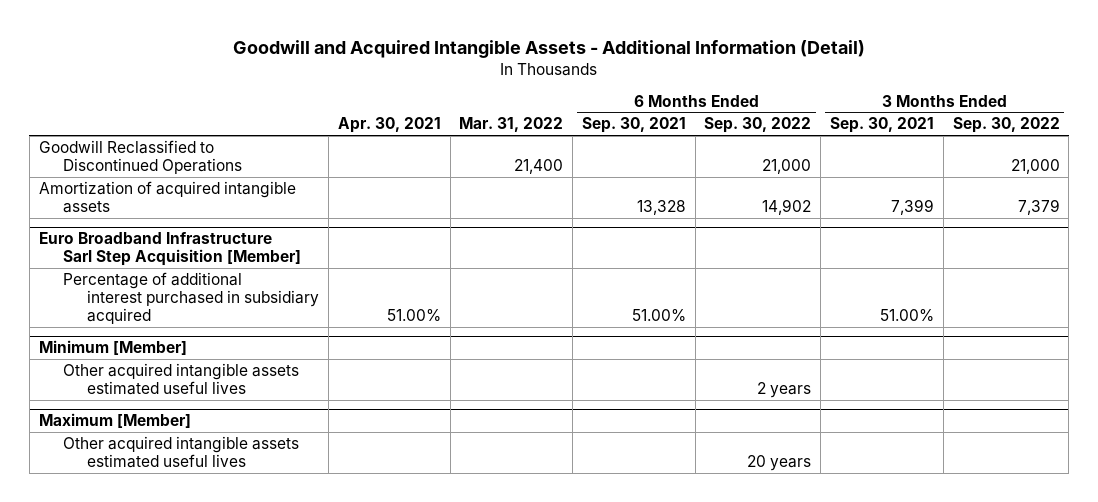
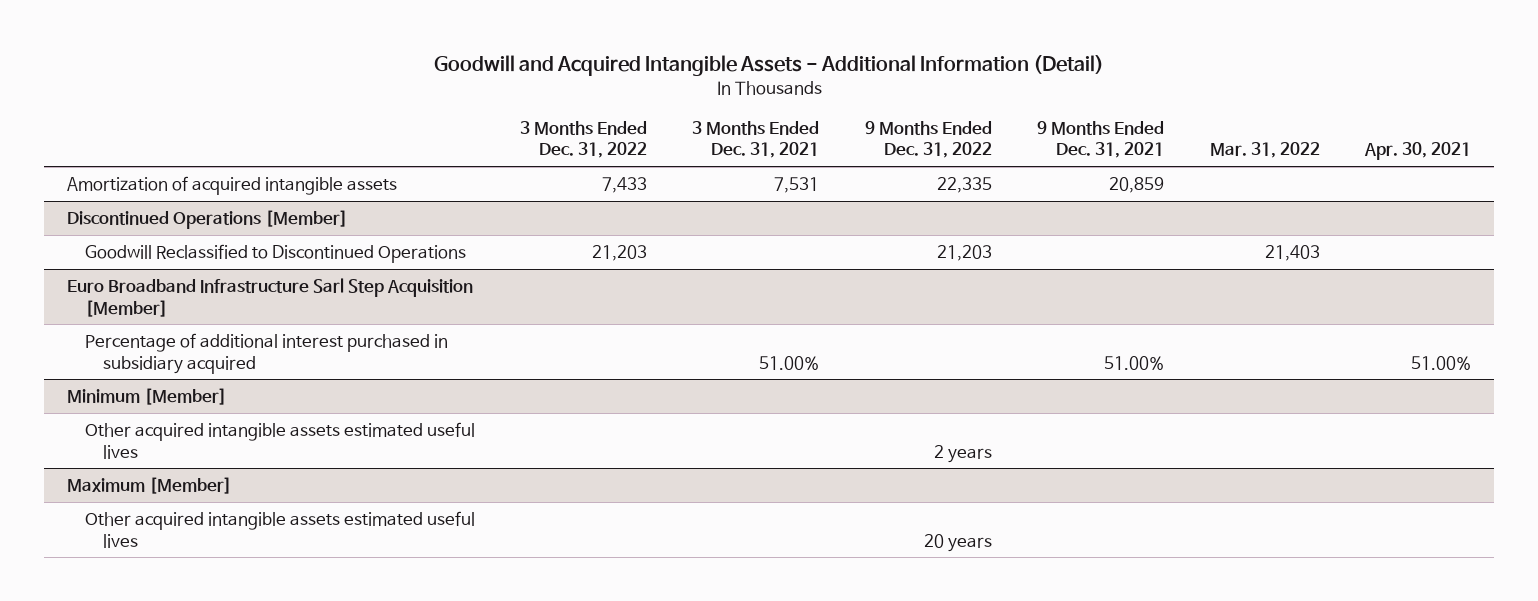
- | Apr. 30, 2021 | Mar. 31, 2022 | 6 Months Ended Sep. 30, 2021 | 6 Months Ended Sep. 30, 2022 | 3 Months Ended Sep. 30, 2021 | 3 Months Ended Sep. 30, 2022
+ | 3 Months Ended Dec. 31, 2022 | 3 Months Ended Dec. 31, 2021 | 9 Months Ended Dec. 31, 2022 | 9 Months Ended Dec. 31, 2021 | Mar. 31, 2022 | Apr. 30, 2021
- Goodwill Reclassified to Discontinued Operations | | 21,400 | | 21,000 | | 21,000
+ Discontinued Operations [Member]
+ Goodwill Reclassified to Discontinued Operations | 21,203 | | 21,203 | | 21,403 |

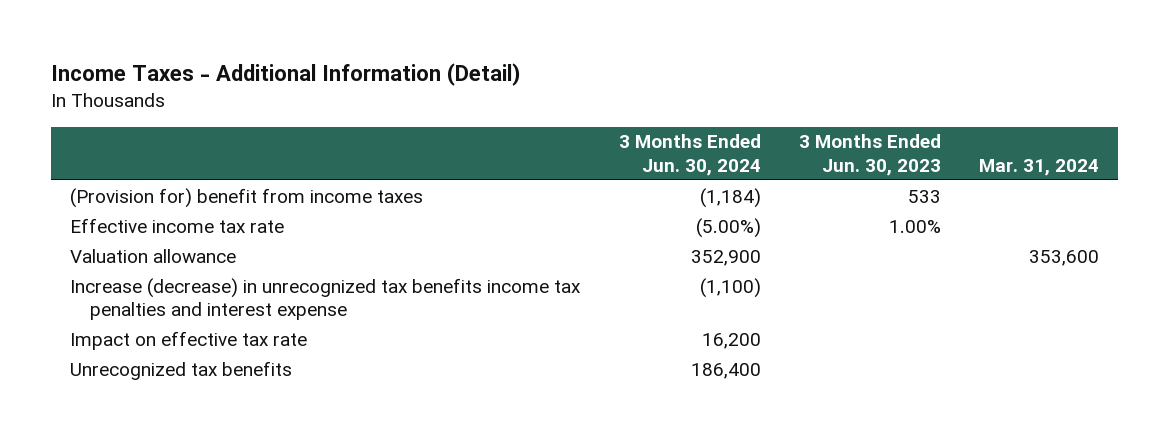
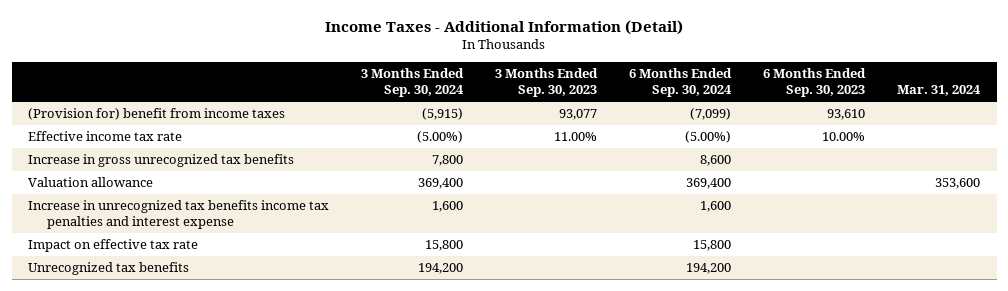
- | 3 Months Ended Jun. 30, 2024 | 3 Months Ended Jun. 30, 2023 | Mar. 31, 2024
+ | 3 Months Ended Sep. 30, 2024 | 3 Months Ended Sep. 30, 2023 | 6 Months Ended Sep. 30, 2024 | 6 Months Ended Sep. 30, 2023 | Mar. 31, 2024
+ Increase in gross unrecognized tax benefits | 7,800 | | 8,600 | |
- Increase (decrease) in unrecognized tax benefits income tax penalties and interest expense | (1,100) | |
+ Increase in unrecognized tax benefits income tax penalties and interest expense | 1,600 | | 1,600 | |

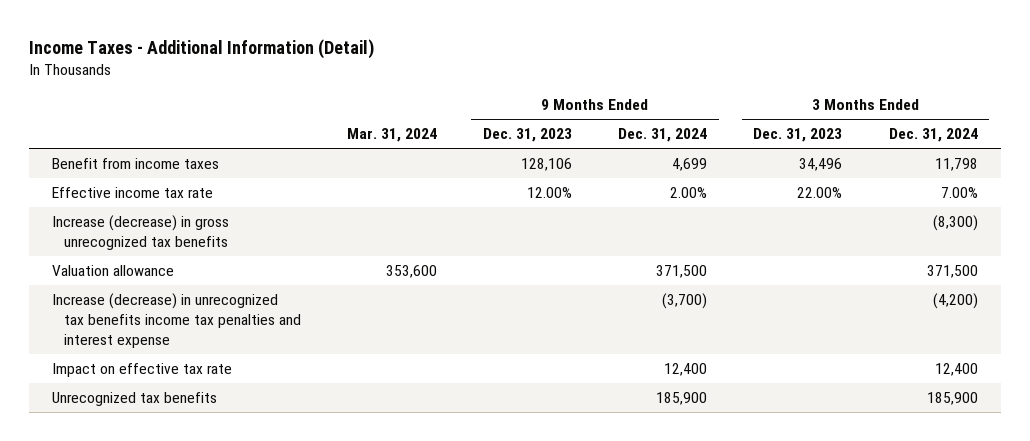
- | 3 Months Ended Sep. 30, 2024 | 3 Months Ended Sep. 30, 2023 | 6 Months Ended Sep. 30, 2024 | 6 Months Ended Sep. 30, 2023 | Mar. 31, 2024
+ | Mar. 31, 2024 | 9 Months Ended Dec. 31, 2023 | 9 Months Ended Dec. 31, 2024 | 3 Months Ended Dec. 31, 2023 | 3 Months Ended Dec. 31, 2024
- (Provision for) benefit from income taxes | (5,915) | 93,077 | (7,099) | 93,610 |
+ Benefit from income taxes | | 128,106 | 4,699 | 34,496 | 11,798
- Increase in gross unrecognized tax benefits | 7,800 | | 8,600 | |
+ Increase (decrease) in gross unrecognized tax benefits | | | | | (8,300)
- Increase in unrecognized tax benefits income tax penalties and interest expense | 1,600 | | 1,600 | |
+ Increase (decrease) in unrecognized tax benefits income tax penalties and interest expense | | | (3,700) | | (4,200)

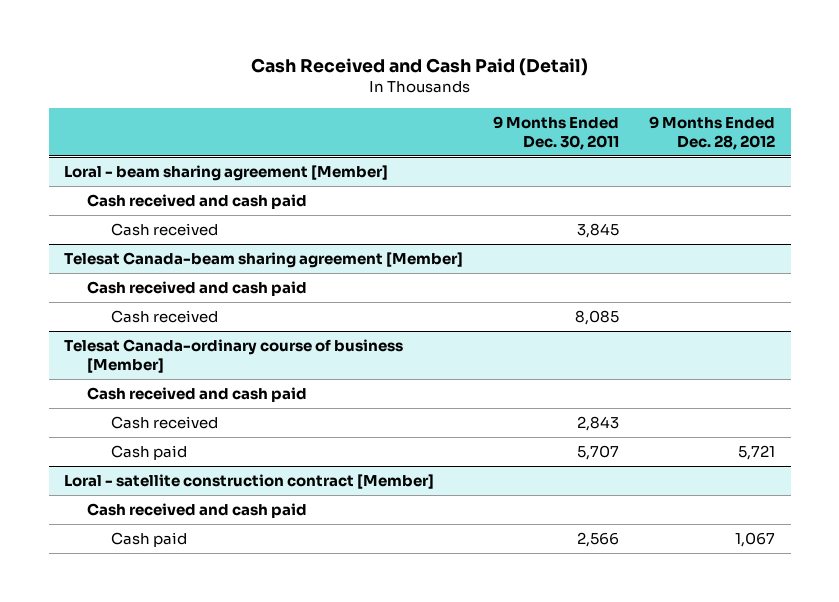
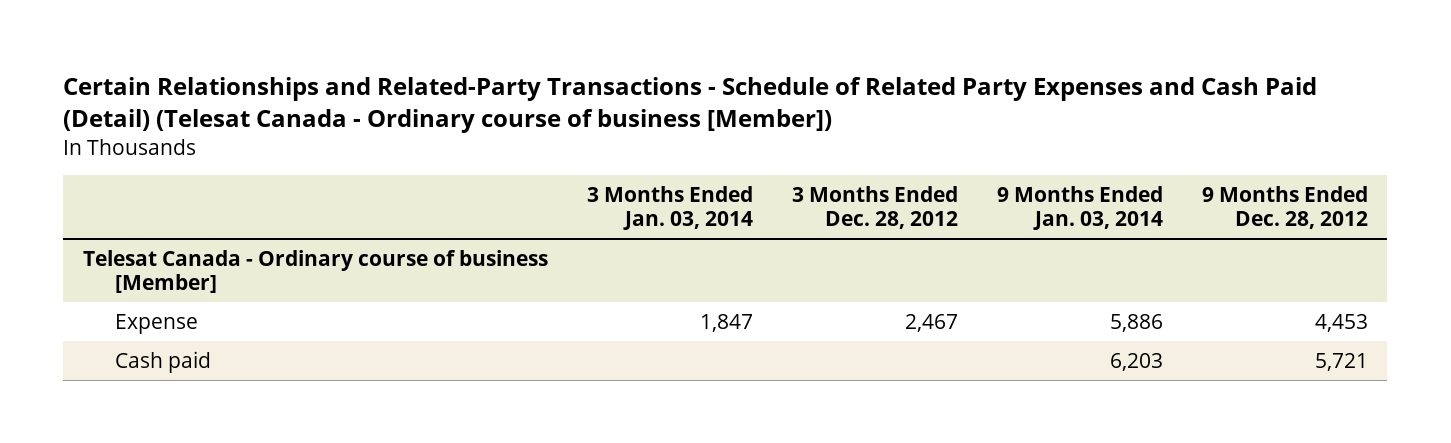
- Cash Received and Cash Paid (Detail)
+ Certain Relationships and Related-Party Transactions - Schedule of Related Party Expenses and Cash Paid (Detail) (Telesat Canada - Ordinary course of business [Member])
- | 9 Months Ended Dec. 30, 2011 | 9 Months Ended Dec. 28, 2012
+ | 3 Months Ended Jan. 03, 2014 | 3 Months Ended Dec. 28, 2012 | 9 Months Ended Jan. 03, 2014 | 9 Months Ended Dec. 28, 2012
- Loral - beam sharing agreement [Member]
- Cash received and cash paid
- Cash received | 3,845 |
- Telesat Canada-beam sharing agreement [Member]
- Cash received and cash paid
- Cash received | 8,085 |
- Telesat Canada-ordinary course of business [Member]
- Cash received and cash paid
- Cash received | 2,843 |
+ Telesat Canada - Ordinary course of business [Member]
+ Expense | 1,847 | 2,467 | 5,886 | 4,453
- Loral - satellite construction contract [Member]
- Cash received and cash paid
- Cash paid | 2,566 | 1,067

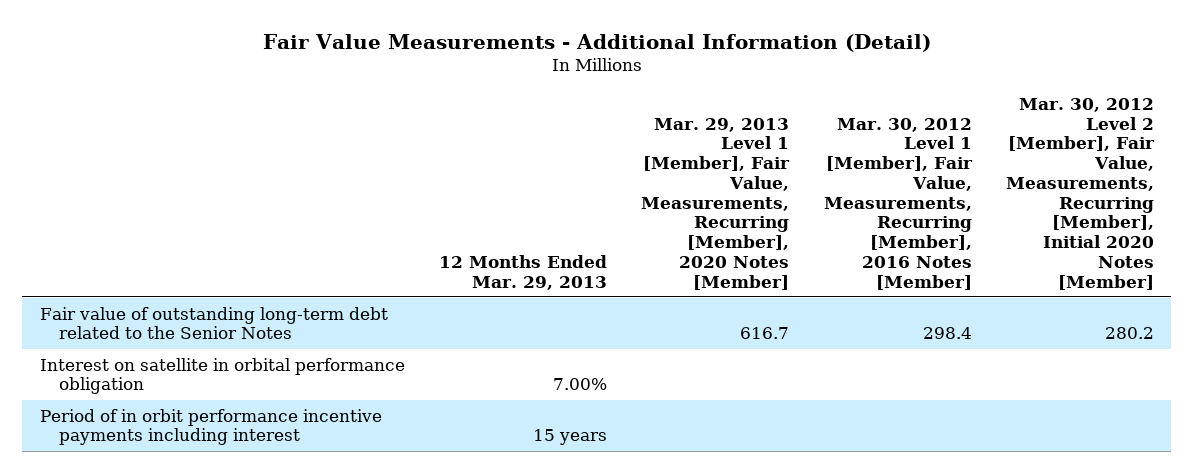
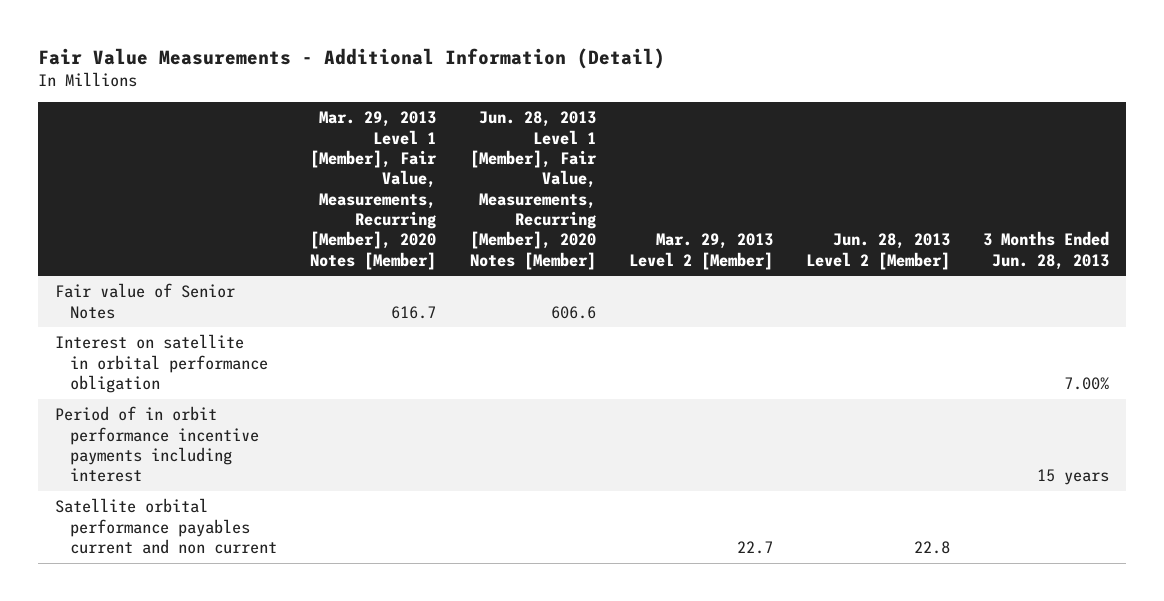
- | 12 Months Ended Mar. 29, 2013 | Mar. 29, 2013 Level 1 [Member], Fair Value, Measurements, Recurring [Member], 2020 Notes [Member] | Mar. 30, 2012 Level 1 [Member], Fair Value, Measurements, Recurring [Member], 2016 Notes [Member] | Mar. 30, 2012 Level 2 [Member], Fair Value, Measurements, Recurring [Member], Initial 2020 Notes [Member]
+ | Mar. 29, 2013 Level 1 [Member], Fair Value, Measurements, Recurring [Member], 2020 Notes [Member] | Jun. 28, 2013 Level 1 [Member], Fair Value, Measurements, Recurring [Member], 2020 Notes [Member] | Mar. 29, 2013 Level 2 [Member] | Jun. 28, 2013 Level 2 [Member] | 3 Months Ended Jun. 28, 2013
- Fair value of outstanding long-term debt related to the Senior Notes | | 616.7 | 298.4 | 280.2
+ Fair value of Senior Notes | 616.7 | 606.6 | | |
+ Satellite orbital performance payables current and non current | | | 22.7 | 22.8 |

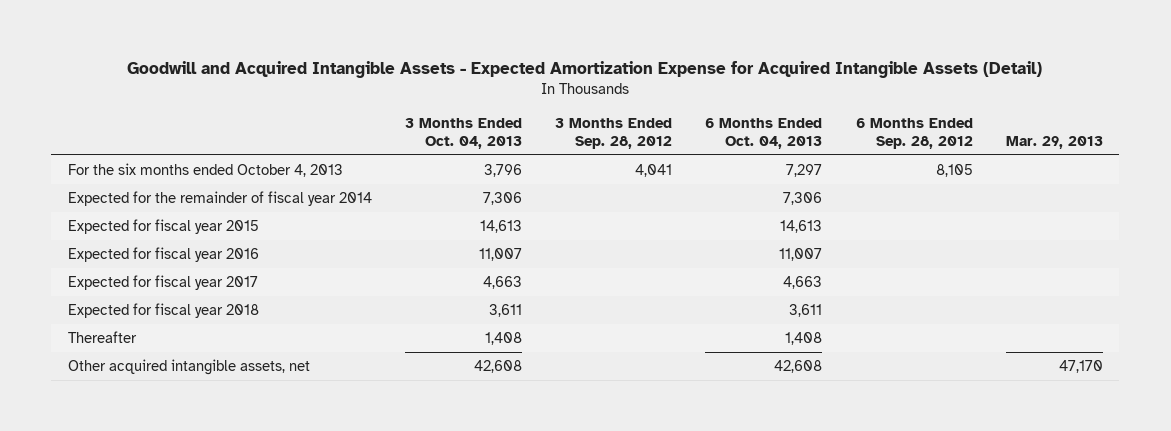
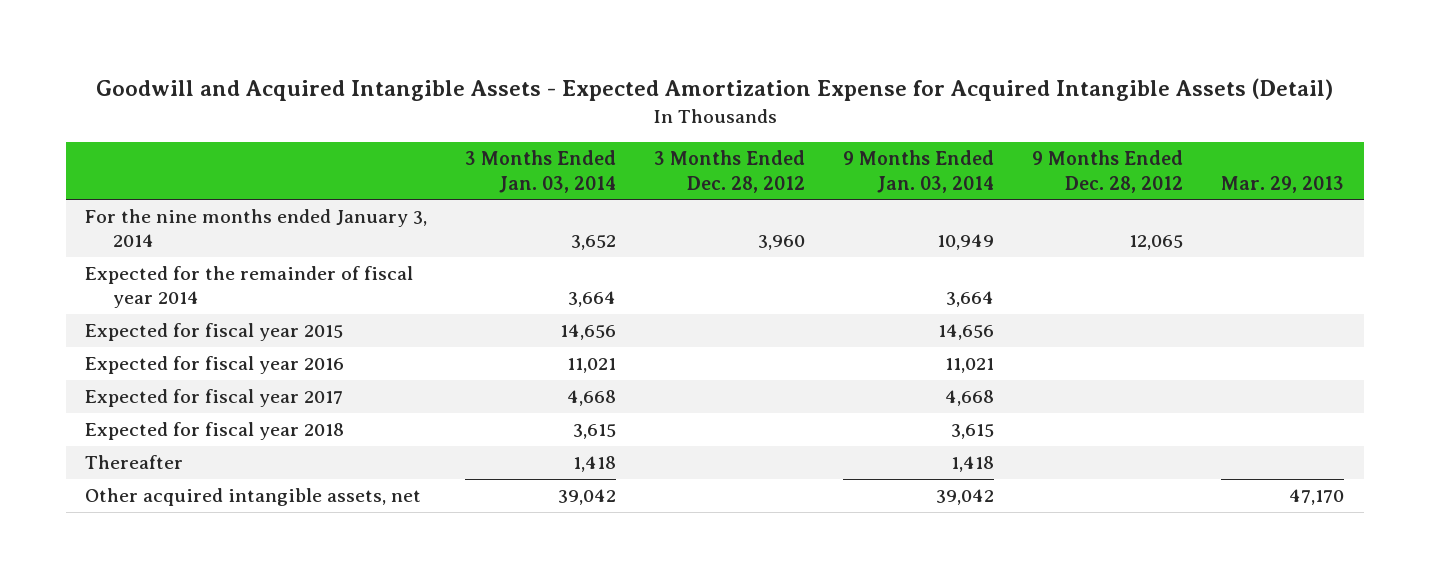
- | 3 Months Ended Oct. 04, 2013 | 3 Months Ended Sep. 28, 2012 | 6 Months Ended Oct. 04, 2013 | 6 Months Ended Sep. 28, 2012 | Mar. 29, 2013
+ | 3 Months Ended Jan. 03, 2014 | 3 Months Ended Dec. 28, 2012 | 9 Months Ended Jan. 03, 2014 | 9 Months Ended Dec. 28, 2012 | Mar. 29, 2013
- For the six months ended October 4, 2013 | 3,796 | 4,041 | 7,297 | 8,105 |
+ For the nine months ended January 3, 2014 | 3,652 | 3,960 | 10,949 | 12,065 |

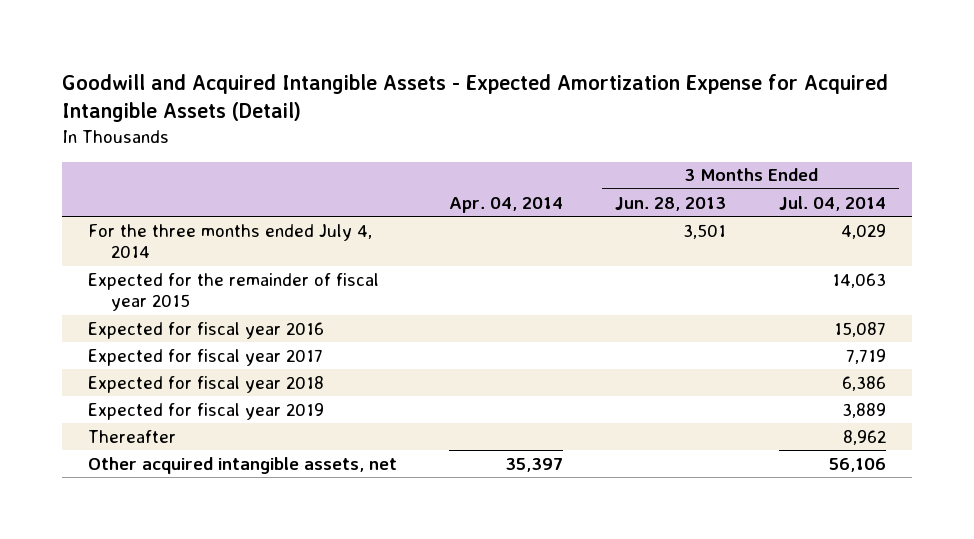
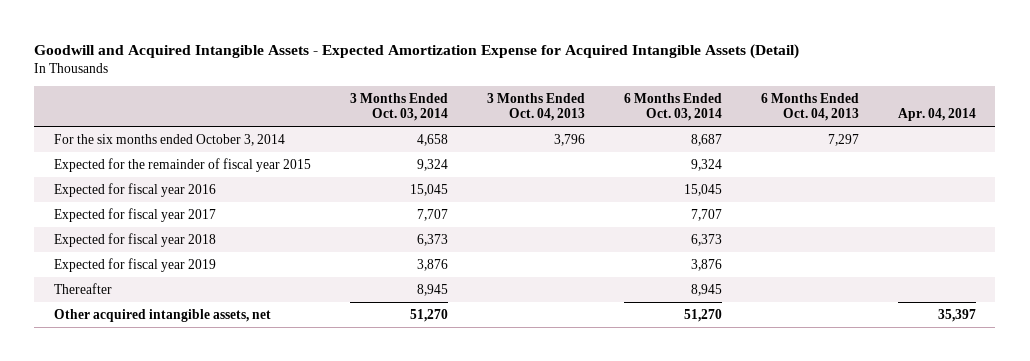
- | Apr. 04, 2014 | 3 Months Ended Jun. 28, 2013 | 3 Months Ended Jul. 04, 2014
+ | 3 Months Ended Oct. 03, 2014 | 3 Months Ended Oct. 04, 2013 | 6 Months Ended Oct. 03, 2014 | 6 Months Ended Oct. 04, 2013 | Apr. 04, 2014
- For the three months ended July 4, 2014 | | 3,501 | 4,029
+ For the six months ended October 3, 2014 | 4,658 | 3,796 | 8,687 | 7,297 |

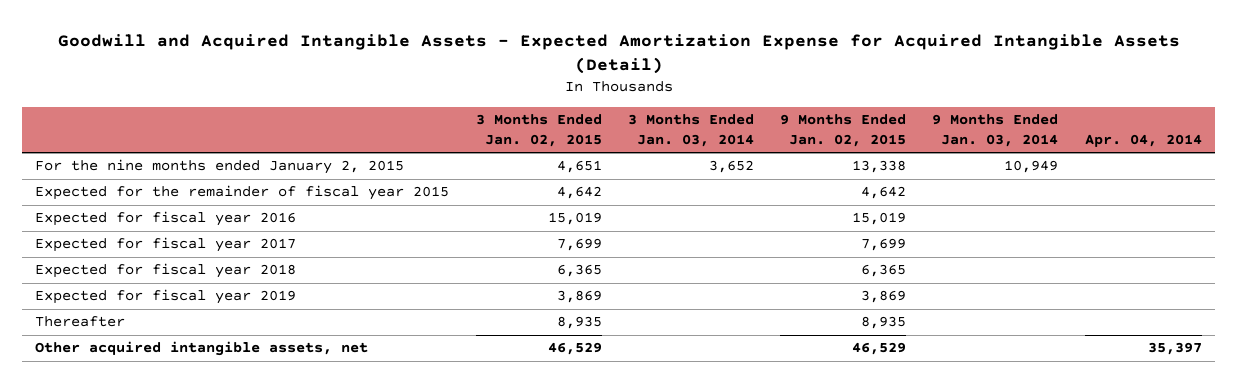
- | 3 Months Ended Oct. 03, 2014 | 3 Months Ended Oct. 04, 2013 | 6 Months Ended Oct. 03, 2014 | 6 Months Ended Oct. 04, 2013 | Apr. 04, 2014
+ | 3 Months Ended Jan. 02, 2015 | 3 Months Ended Jan. 03, 2014 | 9 Months Ended Jan. 02, 2015 | 9 Months Ended Jan. 03, 2014 | Apr. 04, 2014
- For the six months ended October 3, 2014 | 4,658 | 3,796 | 8,687 | 7,297 |
+ For the nine months ended January 2, 2015 | 4,651 | 3,652 | 13,338 | 10,949 |

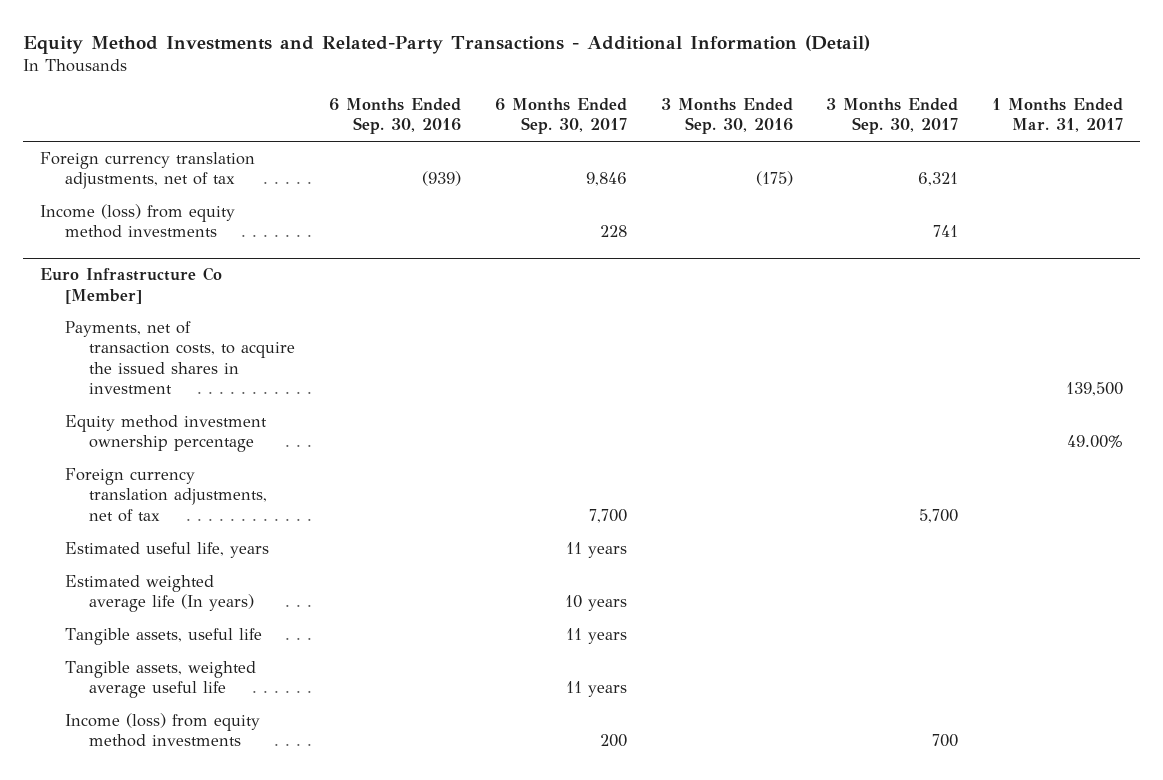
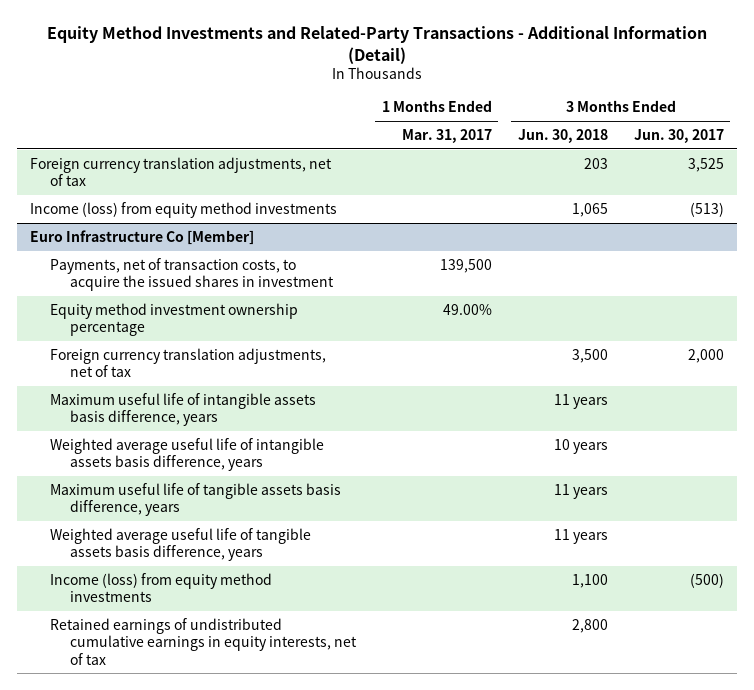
- | 6 Months Ended Sep. 30, 2016 | 6 Months Ended Sep. 30, 2017 | 3 Months Ended Sep. 30, 2016 | 3 Months Ended Sep. 30, 2017 | 1 Months Ended Mar. 31, 2017
+ | 1 Months Ended Mar. 31, 2017 | 3 Months Ended Jun. 30, 2018 | 3 Months Ended Jun. 30, 2017
@ Euro Infrastructure Co [Member]
- Estimated useful life, years | | 11 years | | |
- Estimated weighted average life (In years) | | 10 years | | |
- Tangible assets, useful life | | 11 years | | |
- Tangible assets, weighted average useful life | | 11 years | | |
+ Maximum useful life of intangible assets basis difference, years | | 11 years |
+ Weighted average useful life of intangible assets basis difference, years | | 10 years |
+ Maximum useful life of tangible assets basis difference, years | | 11 years |
+ Weighted average useful life of tangible assets basis difference, years | | 11 years |
+ Retained earnings of undistributed cumulative earnings in equity interests, net of tax | | 2,800 |

